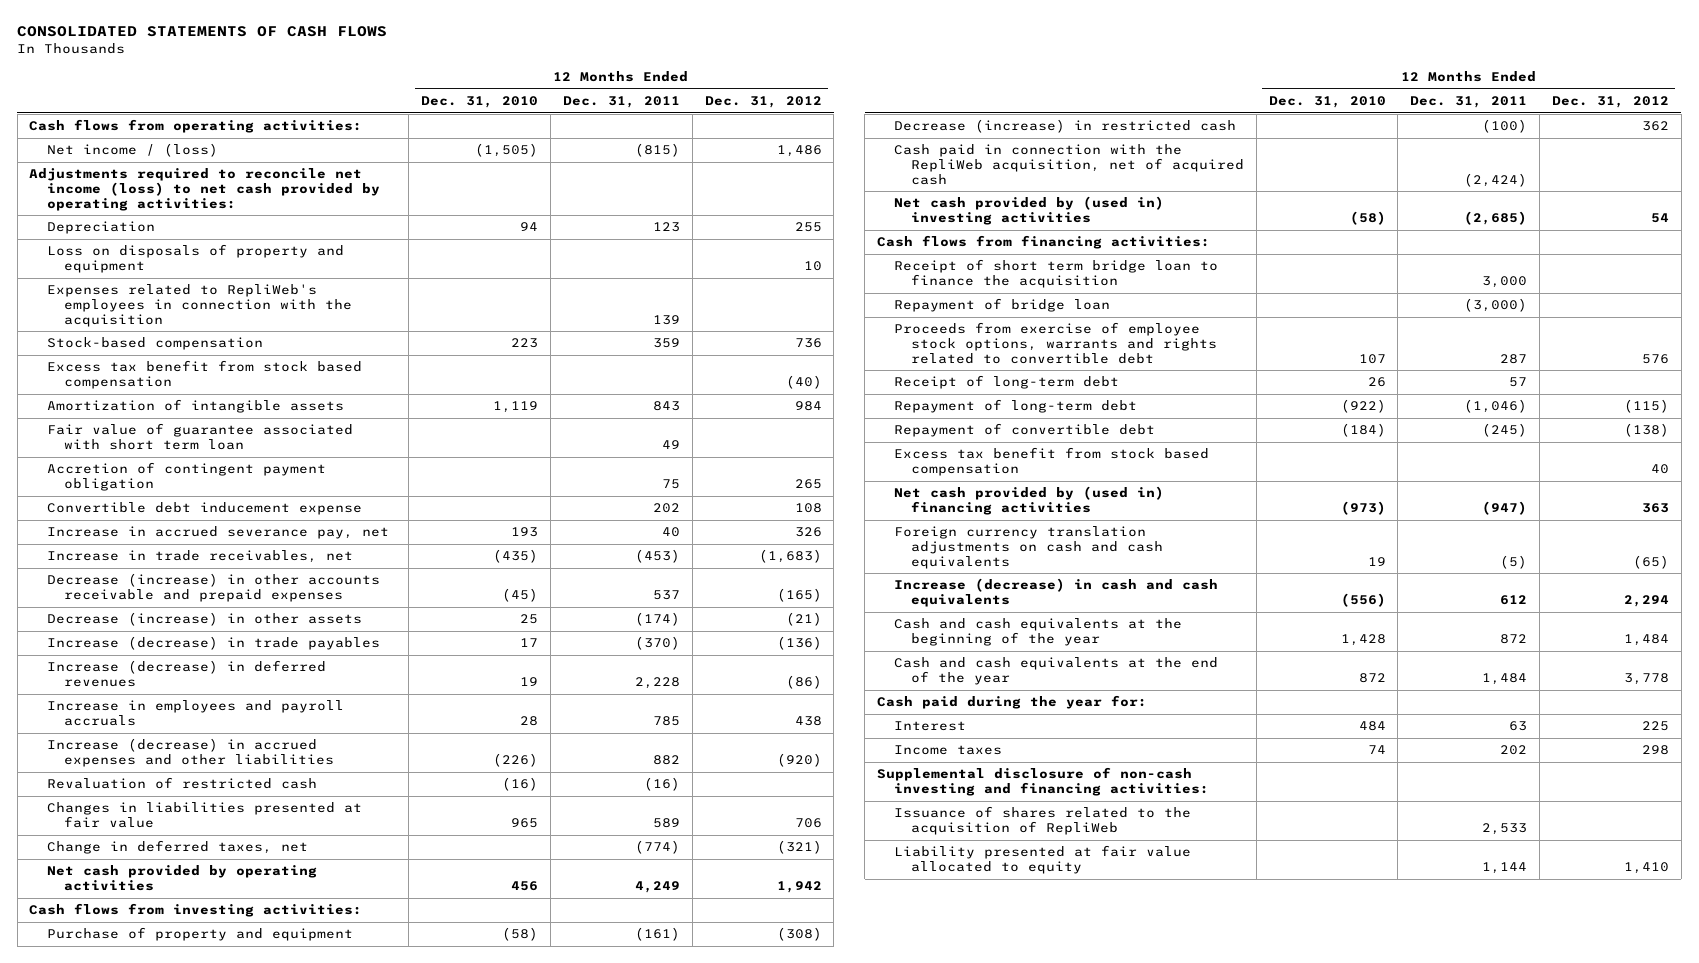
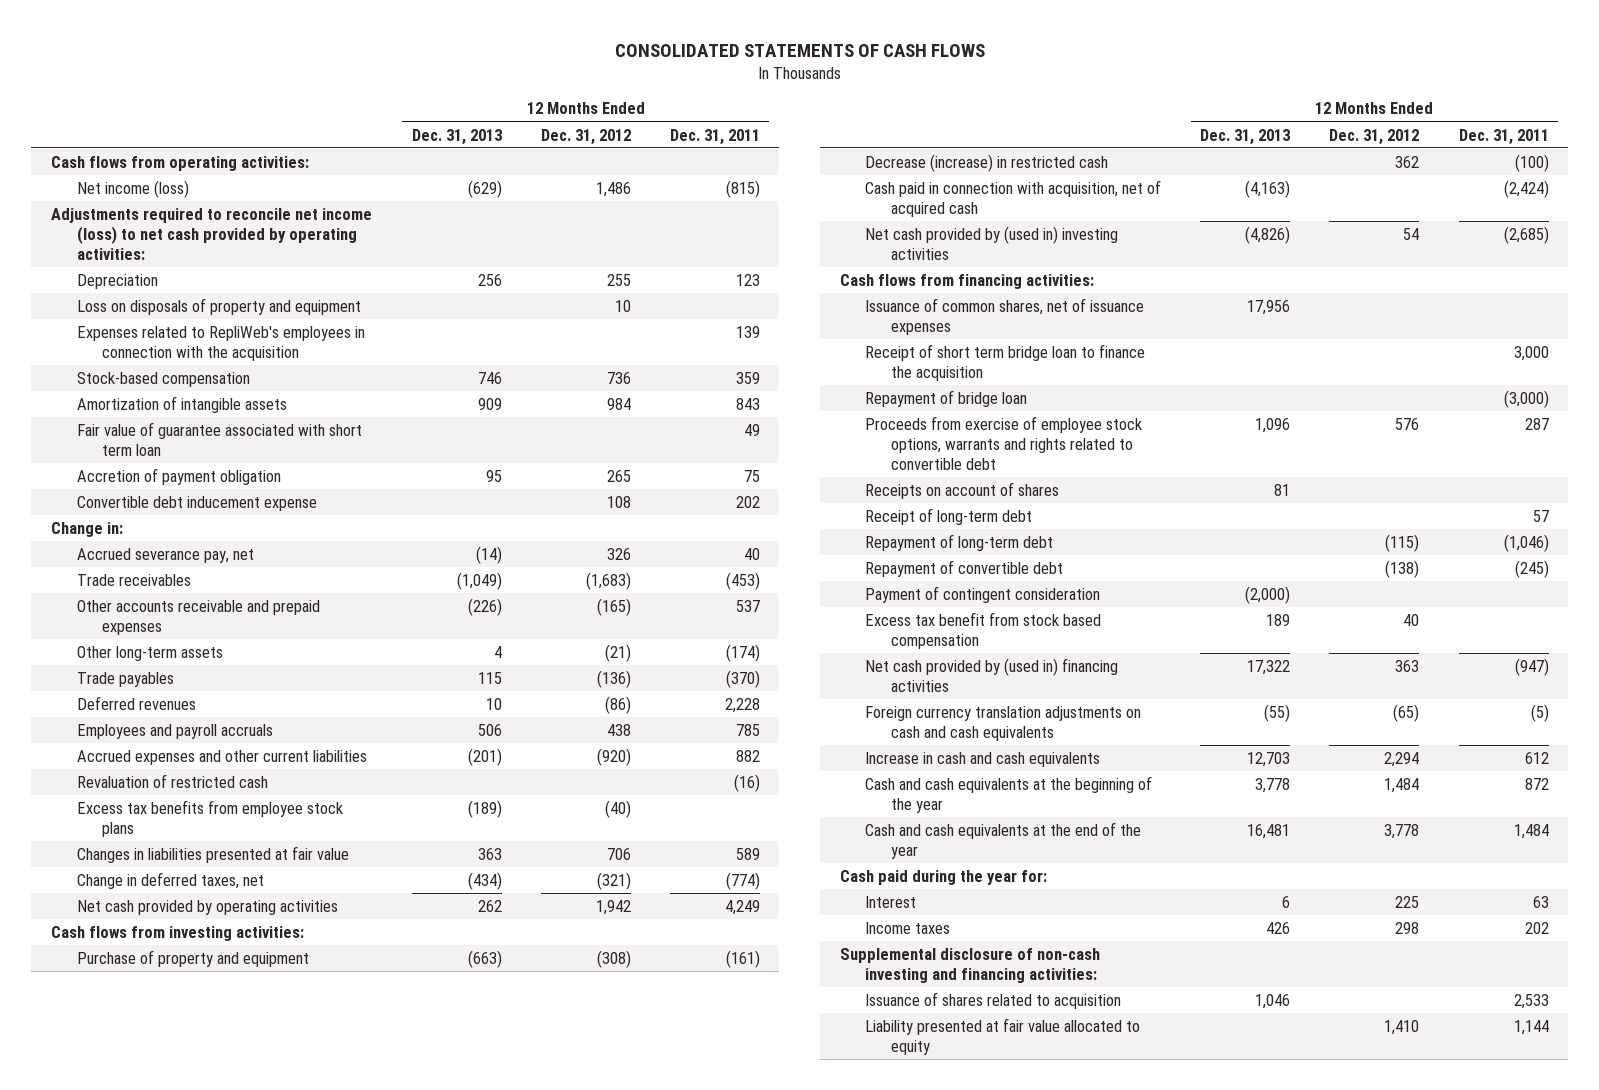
- | 12 Months Ended Dec. 31, 2010 | 12 Months Ended Dec. 31, 2011 | 12 Months Ended Dec. 31, 2012
+ | 12 Months Ended Dec. 31, 2013 | 12 Months Ended Dec. 31, 2012 | 12 Months Ended Dec. 31, 2011
- Net income / (loss) | (1,505) | (815) | 1,486
+ Net income (loss) | (629) | 1,486 | (815)
- Excess tax benefit from stock based compensation | | | (40)
- Accretion of contingent payment obligation | | 75 | 265
+ Accretion of payment obligation | 95 | 265 | 75
- Increase in accrued severance pay, net | 193 | 40 | 326
- Increase in trade receivables, net | (435) | (453) | (1,683)
- Decrease (increase) in other accounts receivable and prepaid expenses | (45) | 537 | (165)
- Decrease (increase) in other assets | 25 | (174) | (21)
- Increase (decrease) in trade payables | 17 | (370) | (136)
- Increase (decrease) in deferred revenues | 19 | 2,228 | (86)
- Increase in employees and payroll accruals | 28 | 785 | 438
- Increase (decrease) in accrued expenses and other liabilities | (226) | 882 | (920)
+ Change in:
+ Accrued severance pay, net | (14) | 326 | 40
+ Trade receivables | (1,049) | (1,683) | (453)
+ Other accounts receivable and prepaid expenses | (226) | (165) | 537
+ Other long-term assets | 4 | (21) | (174)
+ Trade payables | 115 | (136) | (370)
+ Deferred revenues | 10 | (86) | 2,228
+ Employees and payroll accruals | 506 | 438 | 785
+ Accrued expenses and other current liabilities | (201) | (920) | 882
+ Excess tax benefits from employee stock plans | (189) | (40) |
- Cash paid in connection with the RepliWeb acquisition, net of acquired cash | | (2,424) |
+ Cash paid in connection with acquisition, net of acquired cash | (4,163) | | (2,424)
+ Issuance of common shares, net of issuance expenses | 17,956 | |
+ Receipts on account of shares | 81 | |
+ Payment of contingent consideration | (2,000) | |
- Increase (decrease) in cash and cash equivalents | (556) | 612 | 2,294
+ Increase in cash and cash equivalents | 12,703 | 2,294 | 612
- Issuance of shares related to the acquisition of RepliWeb | | 2,533 |
+ Issuance of shares related to acquisition | 1,046 | | 2,533

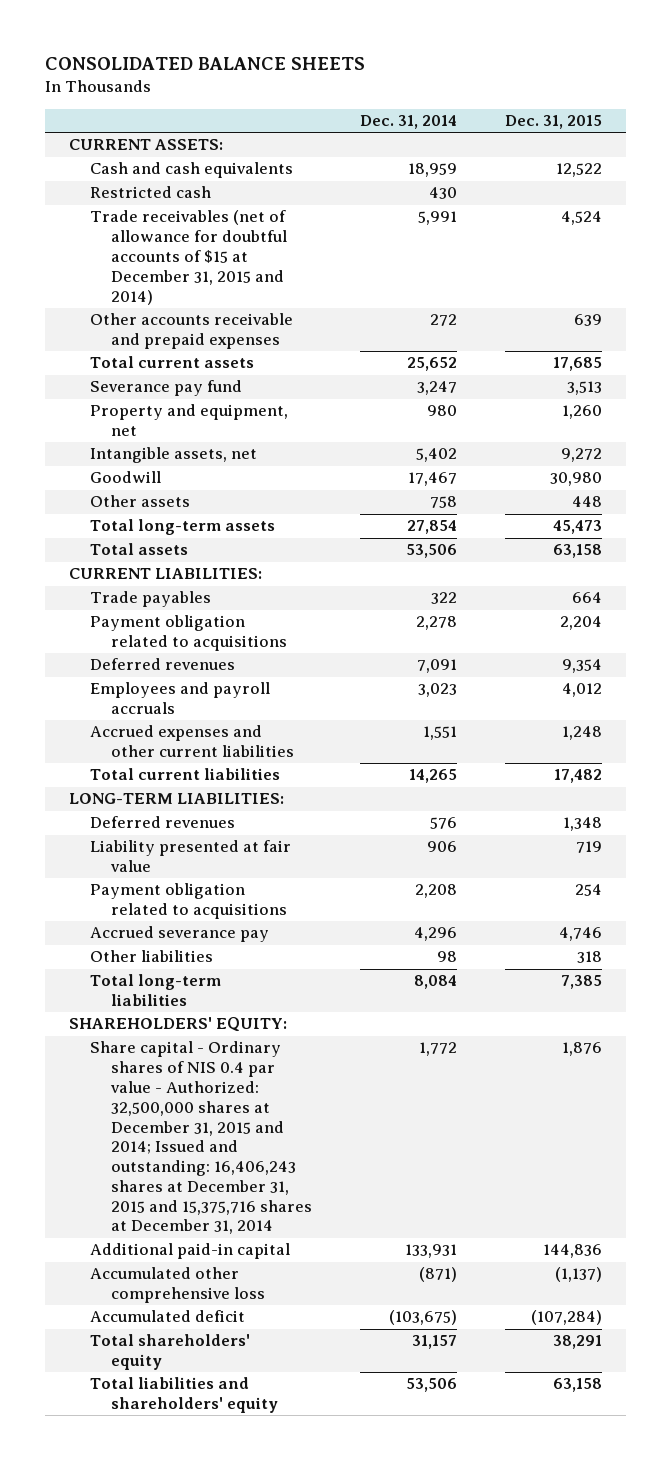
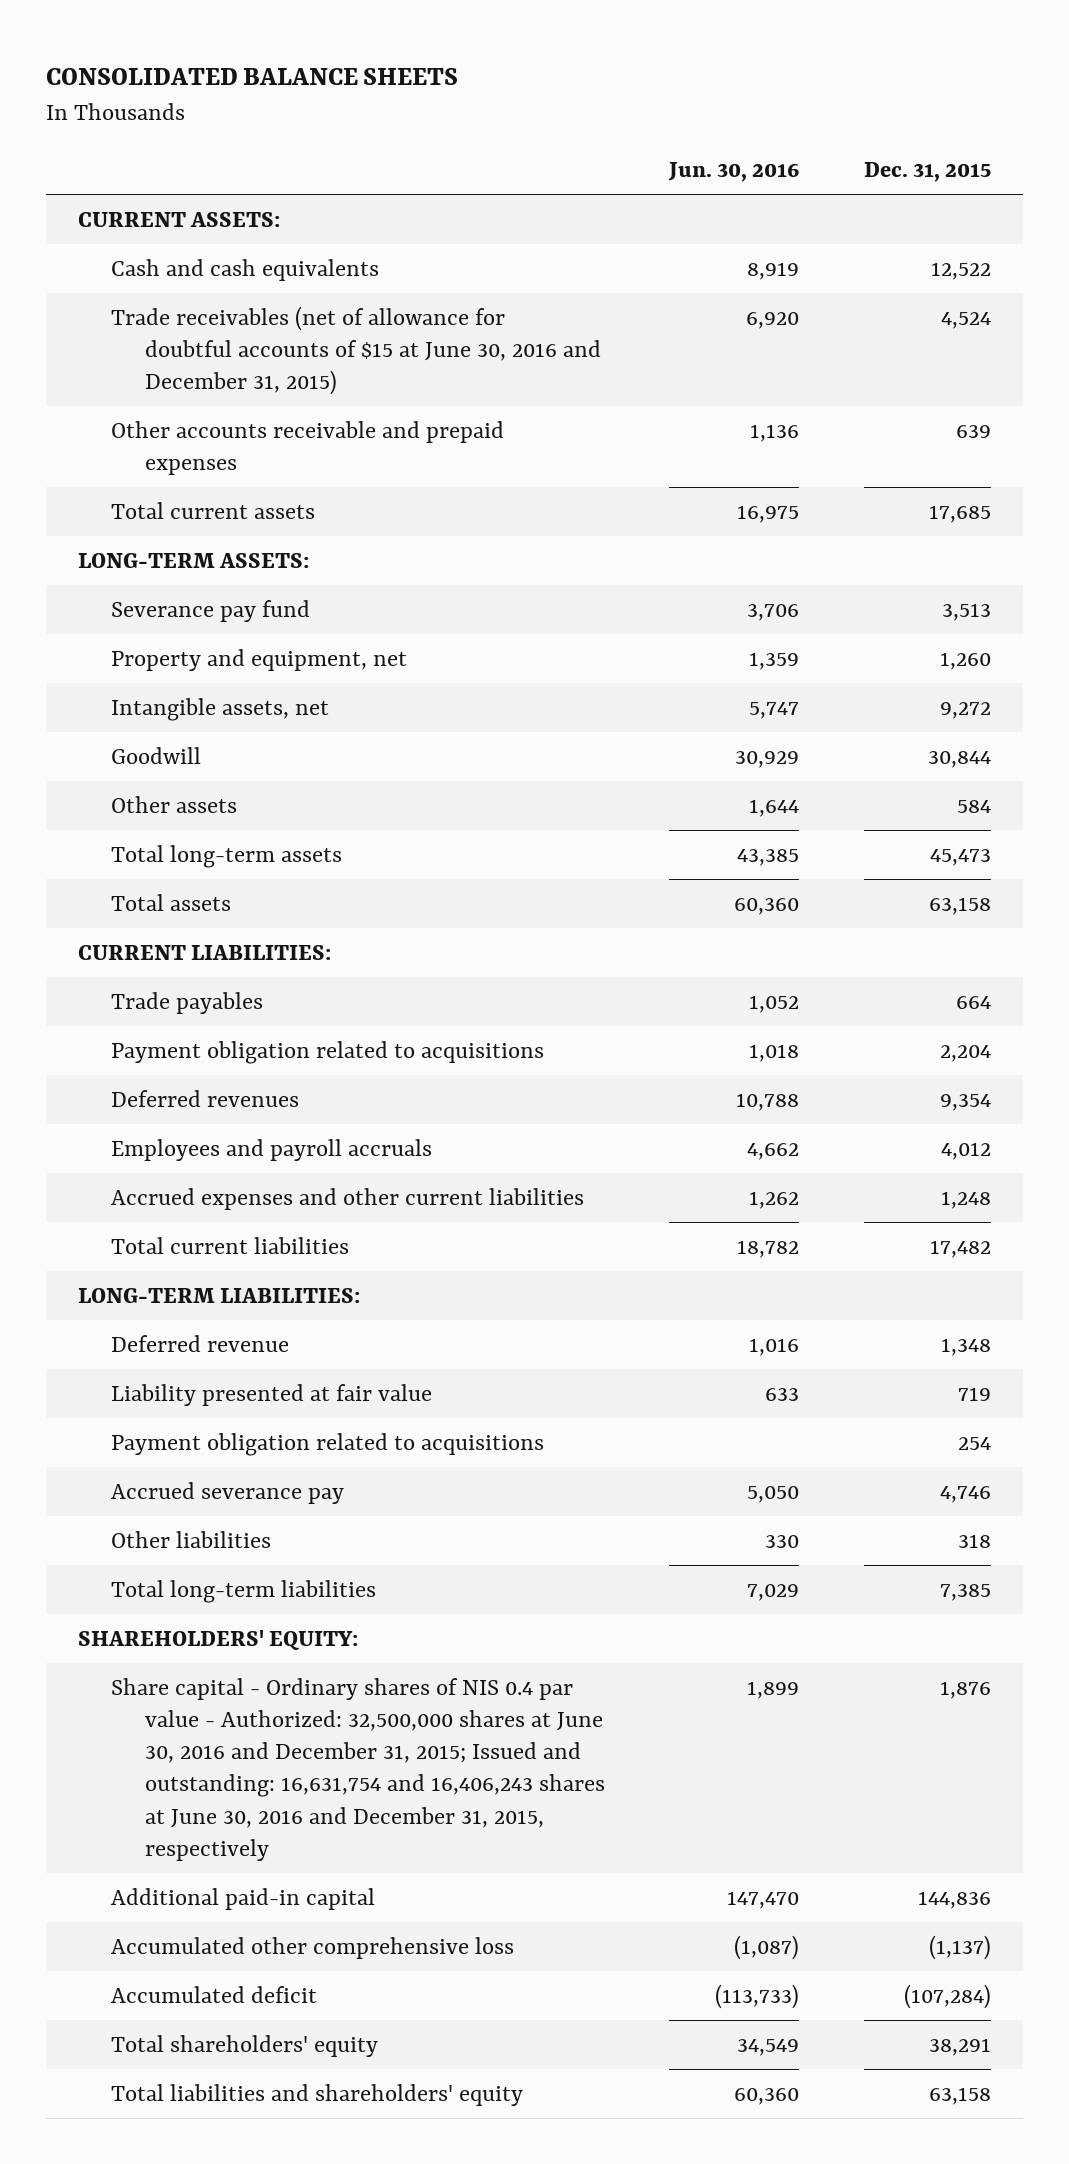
- | Dec. 31, 2014 | Dec. 31, 2015
+ | Jun. 30, 2016 | Dec. 31, 2015
- Restricted cash | 430 |
- Trade receivables (net of allowance for doubtful accounts of $15 at December 31, 2015 and 2014) | 5,991 | 4,524
+ Trade receivables (net of allowance for doubtful accounts of $15 at June 30, 2016 and December 31, 2015) | 6,920 | 4,524
+ LONG-TERM ASSETS:
- Goodwill | 17,467 | 30,980
- Other assets | 758 | 448
+ Goodwill | 30,929 | 30,844
+ Other assets | 1,644 | 584
- Deferred revenues | 576 | 1,348
+ Deferred revenue | 1,016 | 1,348
- Share capital - Ordinary shares of NIS 0.4 par value - Authorized: 32,500,000 shares at December 31, 2015 and 2014; Issued and outstanding: 16,406,243 shares at December 31, 2015 and 15,375,716 shares at December 31, 2014 | 1,772 | 1,876
+ Share capital - Ordinary shares of NIS 0.4 par value - Authorized: 32,500,000 shares at June 30, 2016 and December 31, 2015; Issued and outstanding: 16,631,754 and 16,406,243 shares at June 30, 2016 and December 31, 2015, respectively | 1,899 | 1,876

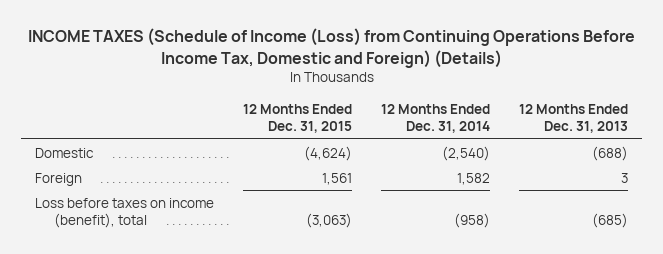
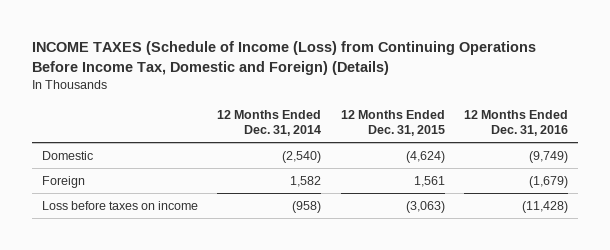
- | 12 Months Ended Dec. 31, 2015 | 12 Months Ended Dec. 31, 2014 | 12 Months Ended Dec. 31, 2013
+ | 12 Months Ended Dec. 31, 2014 | 12 Months Ended Dec. 31, 2015 | 12 Months Ended Dec. 31, 2016
- Loss before taxes on income (benefit), total | (3,063) | (958) | (685)
+ Loss before taxes on income | (958) | (3,063) | (11,428)

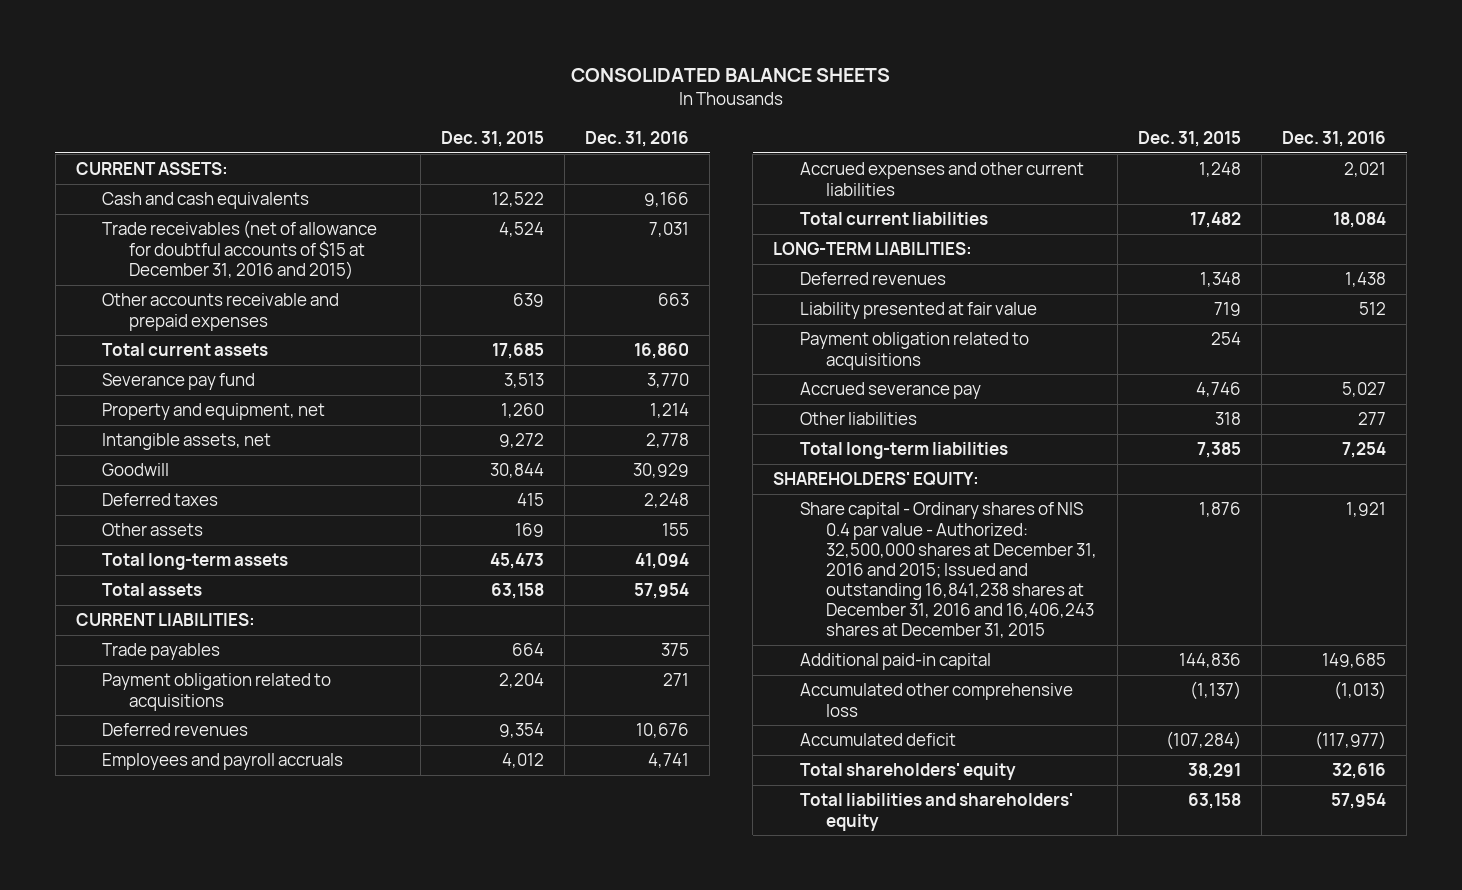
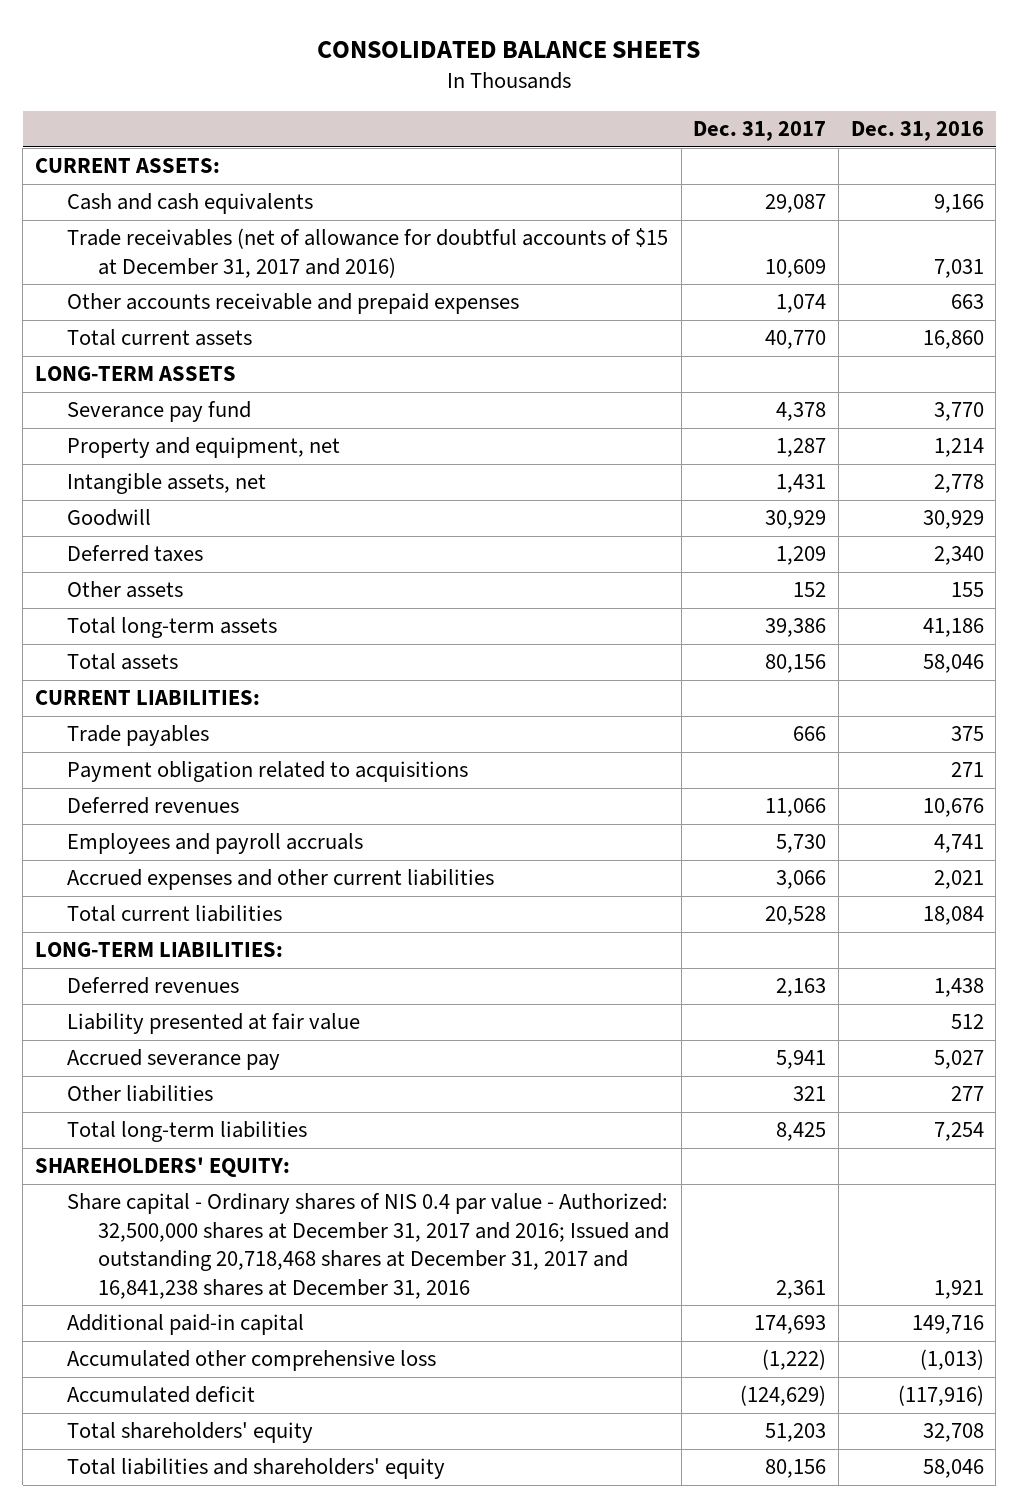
- | Dec. 31, 2015 | Dec. 31, 2016
+ | Dec. 31, 2017 | Dec. 31, 2016
- Trade receivables (net of allowance for doubtful accounts of $15 at December 31, 2016 and 2015) | 4,524 | 7,031
+ Trade receivables (net of allowance for doubtful accounts of $15 at December 31, 2017 and 2016) | 10,609 | 7,031
+ LONG-TERM ASSETS
- Deferred taxes | 415 | 2,248
+ Deferred taxes | 1,209 | 2,340
- Total long-term assets | 45,473 | 41,094
- Total assets | 63,158 | 57,954
+ Total long-term assets | 39,386 | 41,186
+ Total assets | 80,156 | 58,046
- Payment obligation related to acquisitions | 254 |
- Share capital - Ordinary shares of NIS 0.4 par value - Authorized: 32,500,000 shares at December 31, 2016 and 2015; Issued and outstanding 16,841,238 shares at December 31, 2016 and 16,406,243 shares at December 31, 2015 | 1,876 | 1,921
- Additional paid-in capital | 144,836 | 149,685
+ Share capital - Ordinary shares of NIS 0.4 par value - Authorized: 32,500,000 shares at December 31, 2017 and 2016; Issued and outstanding 20,718,468 shares at December 31, 2017 and 16,841,238 shares at December 31, 2016 | 2,361 | 1,921
+ Additional paid-in capital | 174,693 | 149,716
- Accumulated deficit | (107,284) | (117,977)
- Total shareholders' equity | 38,291 | 32,616
- Total liabilities and shareholders' equity | 63,158 | 57,954
+ Accumulated deficit | (124,629) | (117,916)
+ Total shareholders' equity | 51,203 | 32,708
+ Total liabilities and shareholders' equity | 80,156 | 58,046

